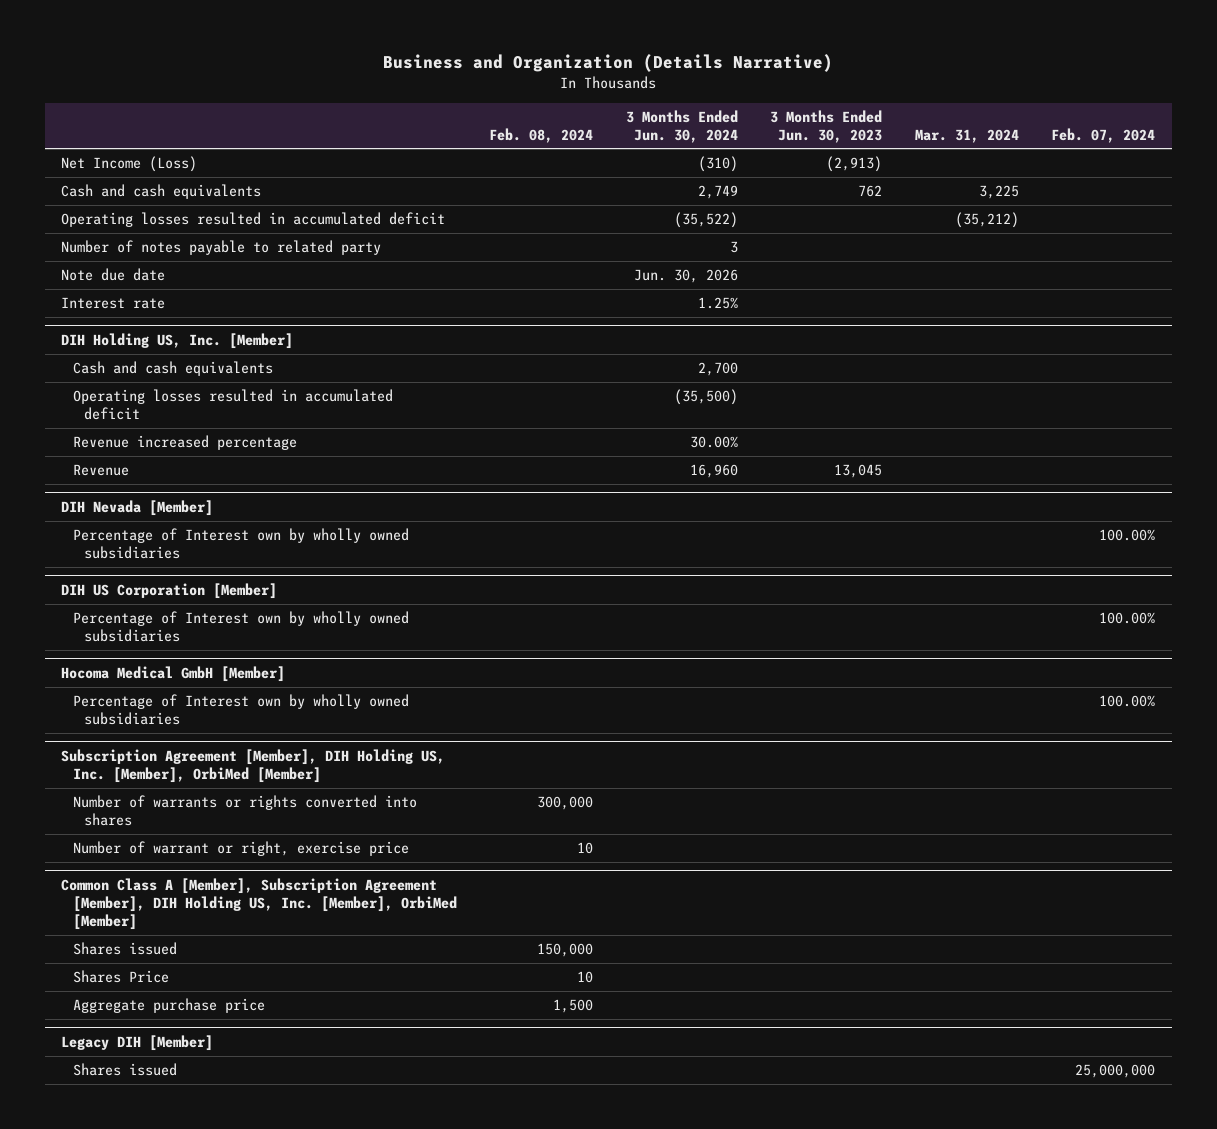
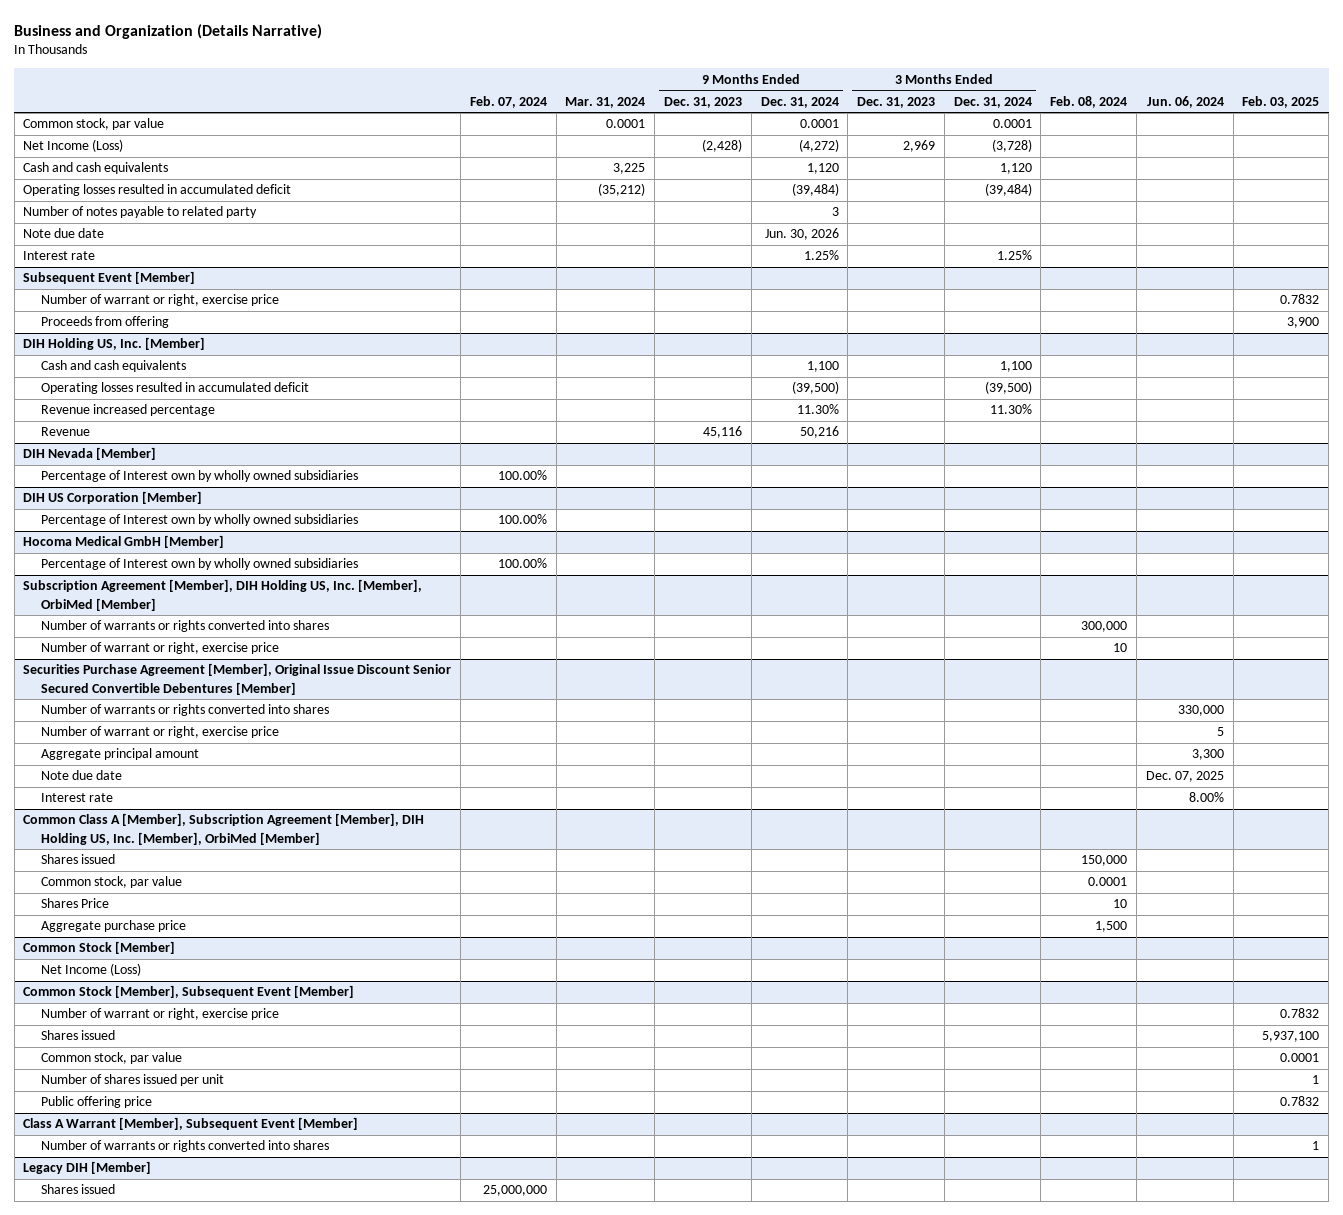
- | Feb. 08, 2024 | 3 Months Ended Jun. 30, 2024 | 3 Months Ended Jun. 30, 2023 | Mar. 31, 2024 | Feb. 07, 2024
+ | Feb. 07, 2024 | Mar. 31, 2024 | 9 Months Ended Dec. 31, 2023 | 9 Months Ended Dec. 31, 2024 | 3 Months Ended Dec. 31, 2023 | 3 Months Ended Dec. 31, 2024 | Feb. 08, 2024 | Jun. 06, 2024 | Feb. 03, 2025
+ Common stock, par value | | 0.0001 | | 0.0001 | | 0.0001 | | |
+ Subsequent Event [Member]
+ Number of warrant or right, exercise price | | | | | | | | | 0.7832
+ Proceeds from offering | | | | | | | | | 3,900
+ Securities Purchase Agreement [Member], Original Issue Discount Senior Secured Convertible Debentures [Member]
+ Number of warrants or rights converted into shares | | | | | | | | 330,000 |
+ Number of warrant or right, exercise price | | | | | | | | 5 |
+ Aggregate principal amount | | | | | | | | 3,300 |
+ Note due date | | | | | | | | Dec. 07, 2025 |
+ Interest rate | | | | | | | | 8.00% |
@ Common Class A [Member], Subscription Agreement [Member], DIH Holding US, Inc. [Member], OrbiMed [Member]
+ Common stock, par value | | | | | | | 0.0001 | |
+ Common Stock [Member]
+ Net Income (Loss)
+ Common Stock [Member], Subsequent Event [Member]
+ Number of warrant or right, exercise price | | | | | | | | | 0.7832
+ Shares issued | | | | | | | | | 5,937,100
+ Common stock, par value | | | | | | | | | 0.0001
+ Number of shares issued per unit | | | | | | | | | 1
+ Public offering price | | | | | | | | | 0.7832
+ Class A Warrant [Member], Subsequent Event [Member]
+ Number of warrants or rights converted into shares | | | | | | | | | 1

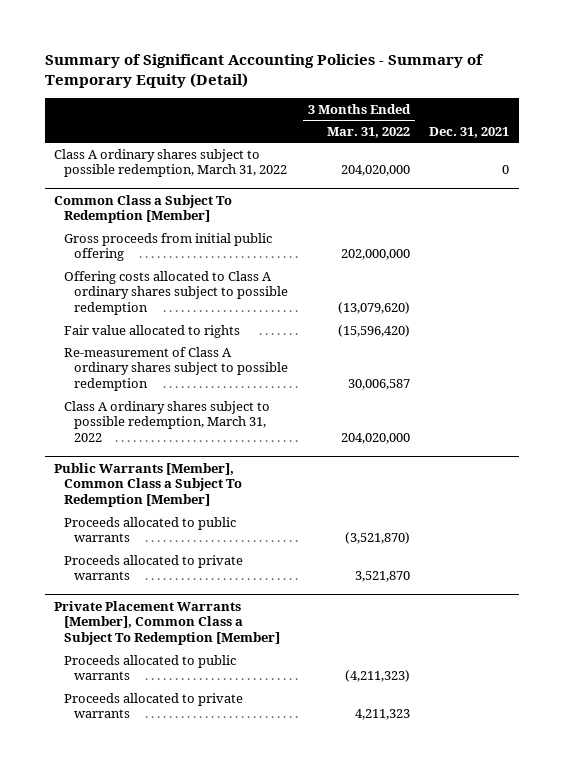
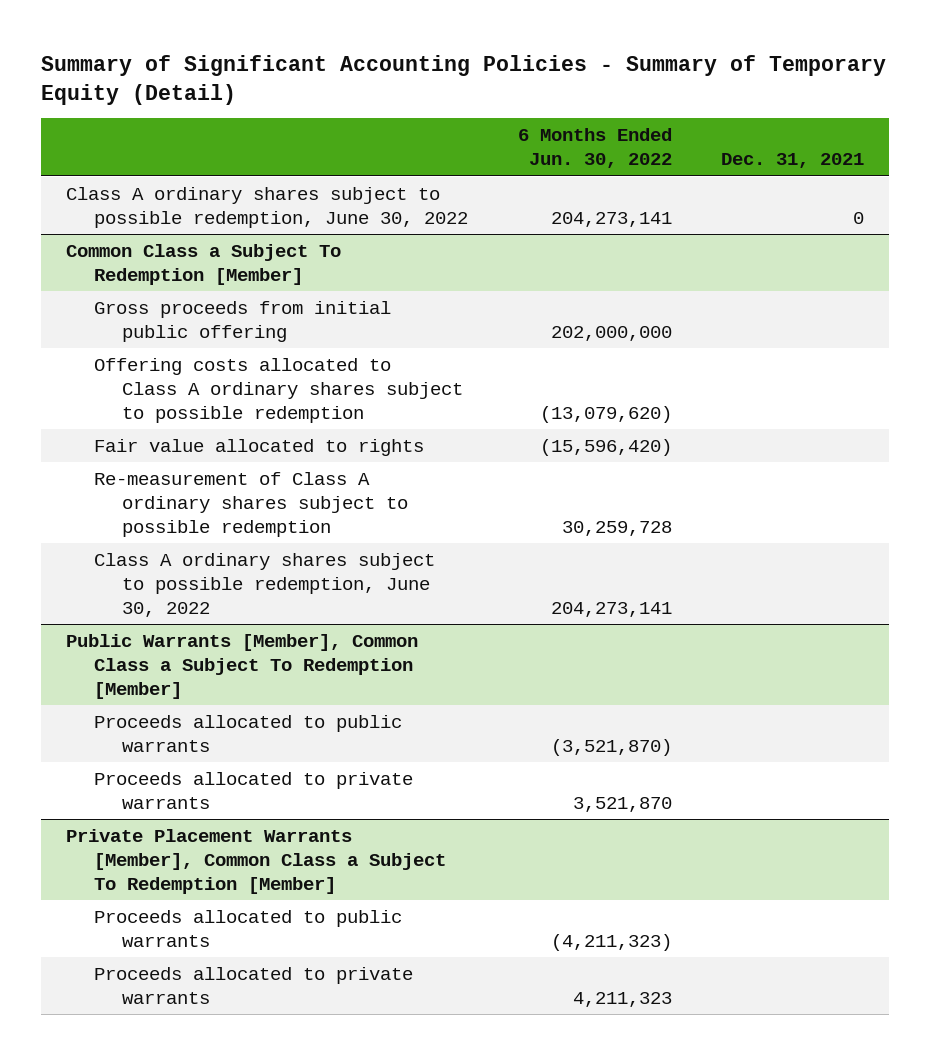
- | 3 Months Ended Mar. 31, 2022 | Dec. 31, 2021
+ | 6 Months Ended Jun. 30, 2022 | Dec. 31, 2021
- Class A ordinary shares subject to possible redemption, March 31, 2022 | 204,020,000 | 0
+ Class A ordinary shares subject to possible redemption, June 30, 2022 | 204,273,141 | 0
@ Common Class a Subject To Redemption [Member]
- Class A ordinary shares subject to possible redemption, March 31, 2022 | 204,020,000 |
+ Class A ordinary shares subject to possible redemption, June 30, 2022 | 204,273,141 |

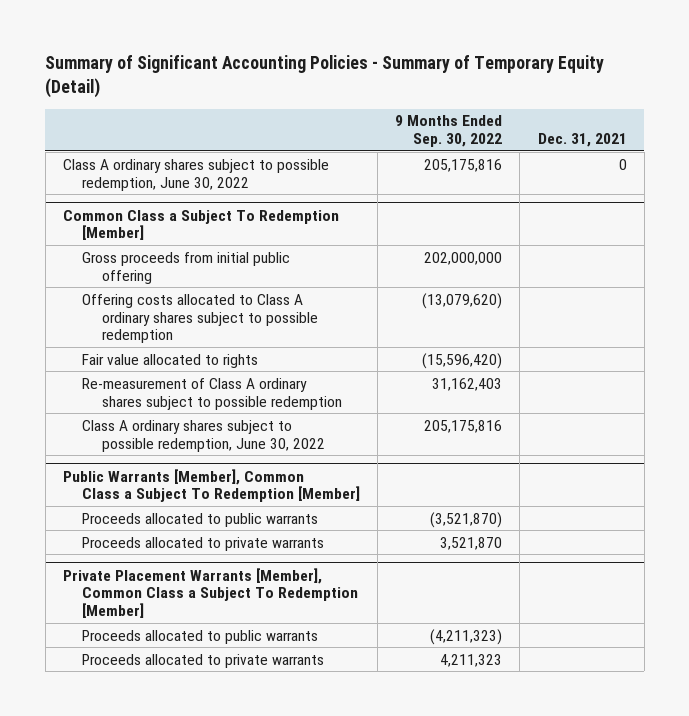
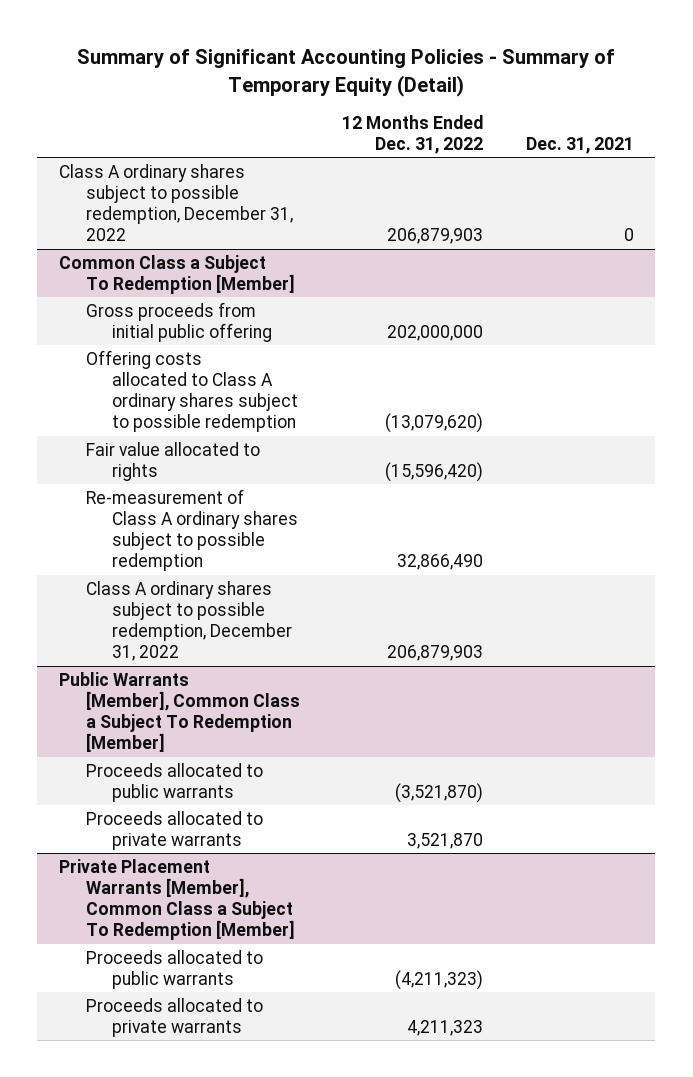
- | 9 Months Ended Sep. 30, 2022 | Dec. 31, 2021
+ | 12 Months Ended Dec. 31, 2022 | Dec. 31, 2021
- Class A ordinary shares subject to possible redemption, June 30, 2022 | 205,175,816 | 0
+ Class A ordinary shares subject to possible redemption, December 31, 2022 | 206,879,903 | 0
@ Common Class a Subject To Redemption [Member]
- Class A ordinary shares subject to possible redemption, June 30, 2022 | 205,175,816 |
+ Class A ordinary shares subject to possible redemption, December 31, 2022 | 206,879,903 |

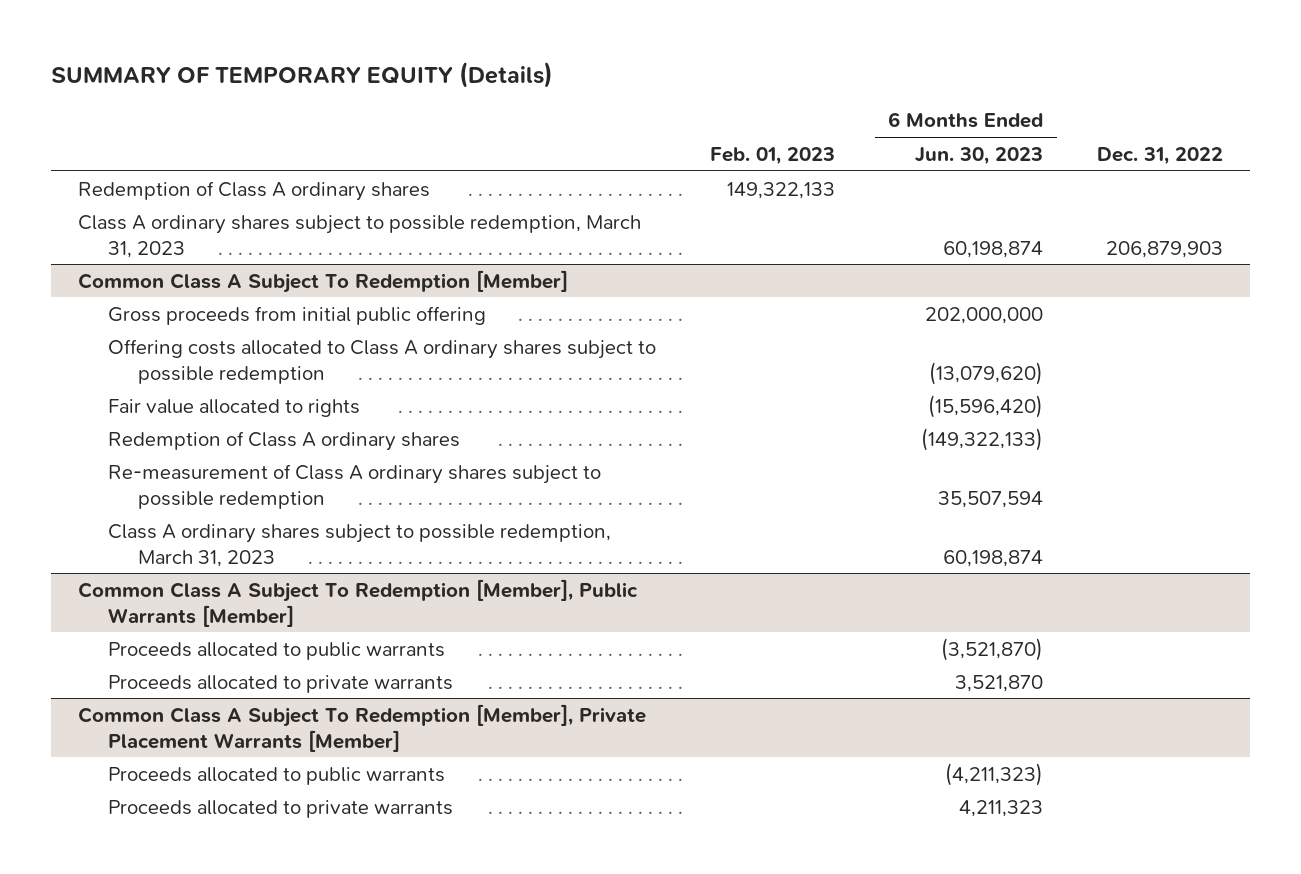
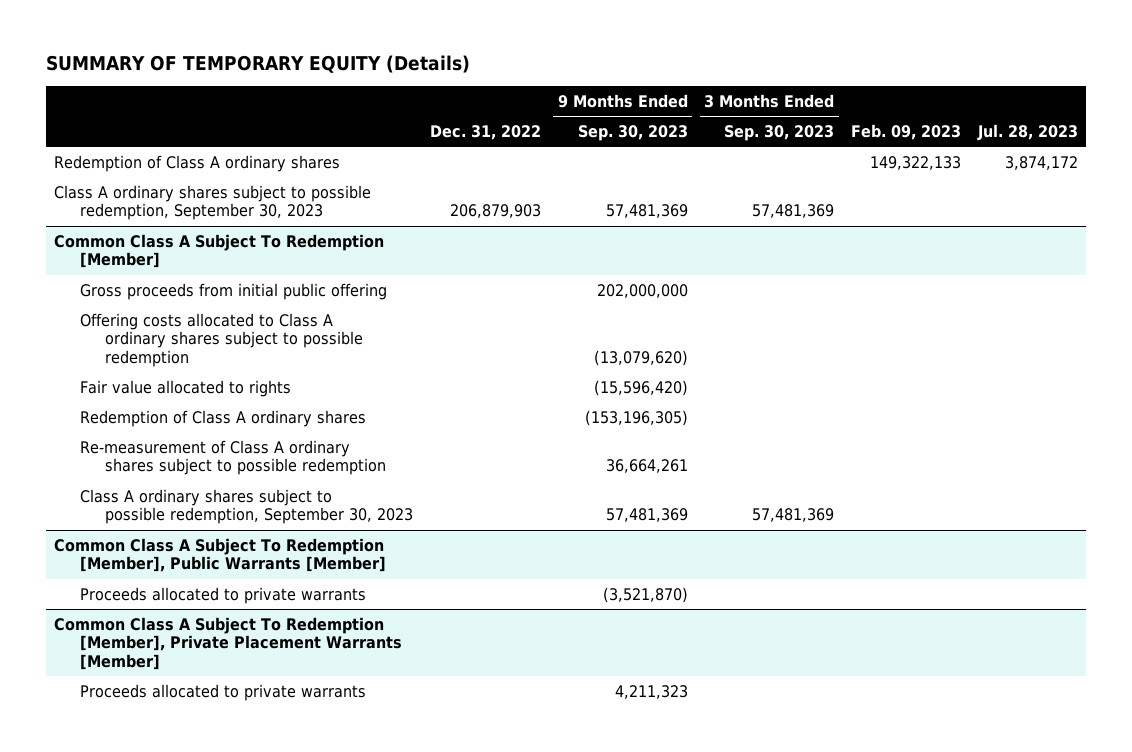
- | Feb. 01, 2023 | 6 Months Ended Jun. 30, 2023 | Dec. 31, 2022
+ | Dec. 31, 2022 | 9 Months Ended Sep. 30, 2023 | 3 Months Ended Sep. 30, 2023 | Feb. 09, 2023 | Jul. 28, 2023
- Class A ordinary shares subject to possible redemption, March 31, 2023 | | 60,198,874 | 206,879,903
+ Class A ordinary shares subject to possible redemption, September 30, 2023 | 206,879,903 | 57,481,369 | 57,481,369 | |
@ Common Class A Subject To Redemption [Member]
- Class A ordinary shares subject to possible redemption, March 31, 2023 | | 60,198,874 |
+ Class A ordinary shares subject to possible redemption, September 30, 2023 | | 57,481,369 | 57,481,369 | |
@ Common Class A Subject To Redemption [Member], Public Warrants [Member]
- Proceeds allocated to public warrants | | (3,521,870) |
@ Common Class A Subject To Redemption [Member], Private Placement Warrants [Member]
- Proceeds allocated to public warrants | | (4,211,323) |

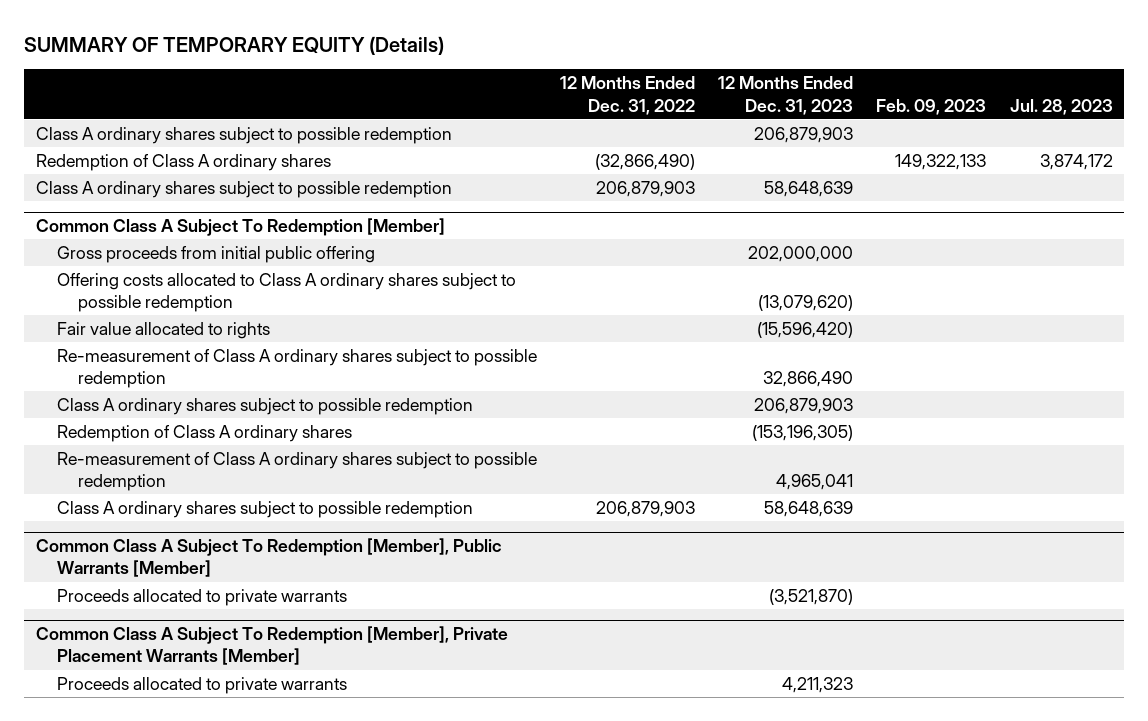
- | Dec. 31, 2022 | 9 Months Ended Sep. 30, 2023 | 3 Months Ended Sep. 30, 2023 | Feb. 09, 2023 | Jul. 28, 2023
+ | 12 Months Ended Dec. 31, 2022 | 12 Months Ended Dec. 31, 2023 | Feb. 09, 2023 | Jul. 28, 2023
+ Class A ordinary shares subject to possible redemption | | 206,879,903 | |
- Class A ordinary shares subject to possible redemption, September 30, 2023 | 206,879,903 | 57,481,369 | 57,481,369 | |
+ Class A ordinary shares subject to possible redemption | 206,879,903 | 58,648,639 | |
@ Common Class A Subject To Redemption [Member]
+ Re-measurement of Class A ordinary shares subject to possible redemption | | 32,866,490 | |
+ Class A ordinary shares subject to possible redemption | | 206,879,903 | |
- Class A ordinary shares subject to possible redemption, September 30, 2023 | | 57,481,369 | 57,481,369 | |
+ Class A ordinary shares subject to possible redemption | 206,879,903 | 58,648,639 | |

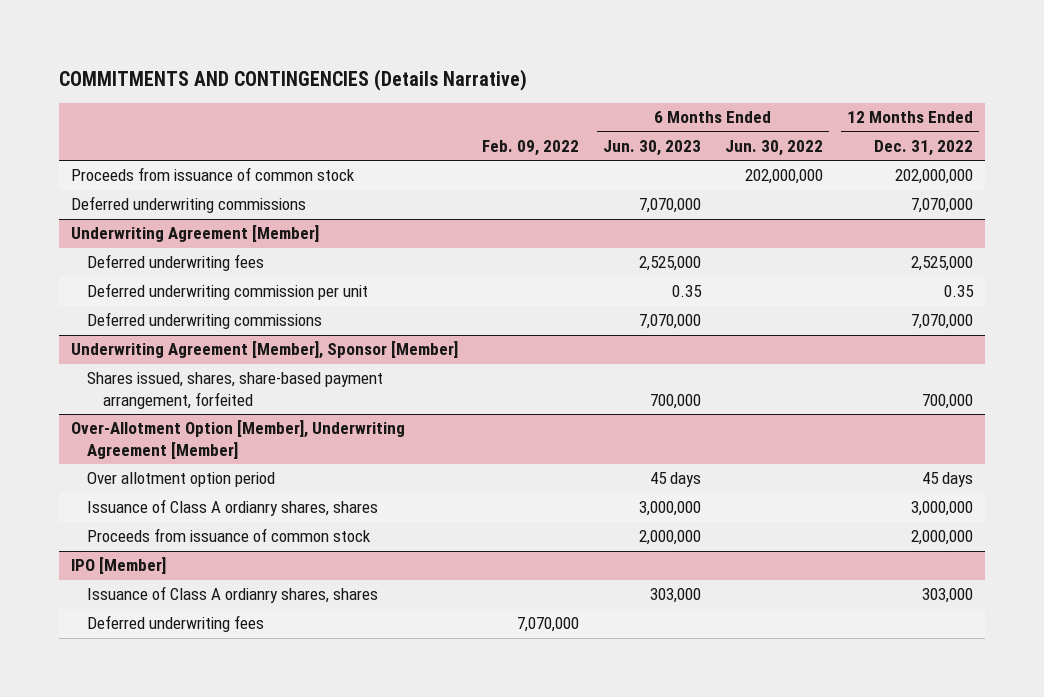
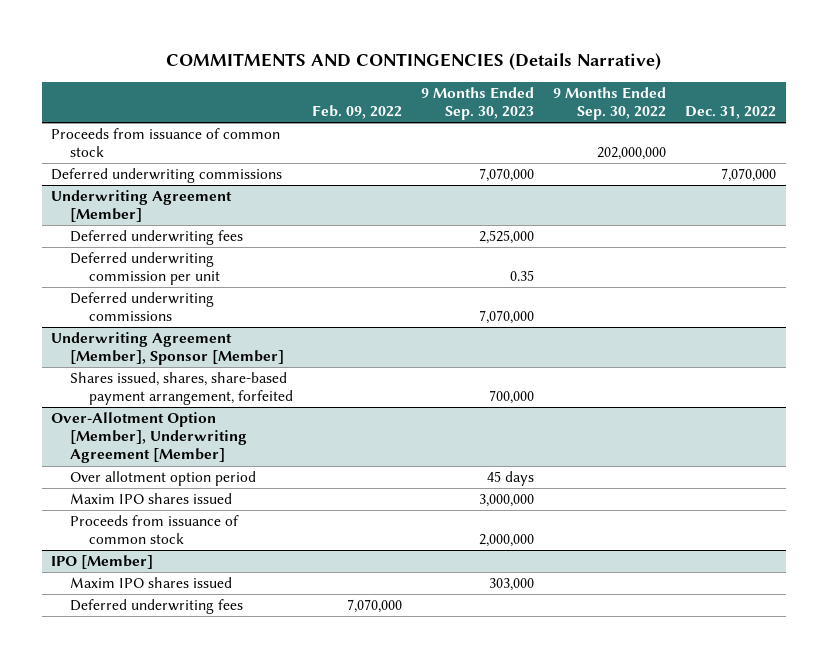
- | Feb. 09, 2022 | 6 Months Ended Jun. 30, 2023 | 6 Months Ended Jun. 30, 2022 | 12 Months Ended Dec. 31, 2022
+ | Feb. 09, 2022 | 9 Months Ended Sep. 30, 2023 | 9 Months Ended Sep. 30, 2022 | Dec. 31, 2022
@ Over-Allotment Option [Member], Underwriting Agreement [Member]
- Issuance of Class A ordianry shares, shares | | 3,000,000 | | 3,000,000
+ Maxim IPO shares issued | | 3,000,000 | |
@ IPO [Member]
- Issuance of Class A ordianry shares, shares | | 303,000 | | 303,000
+ Maxim IPO shares issued | | 303,000 | |

